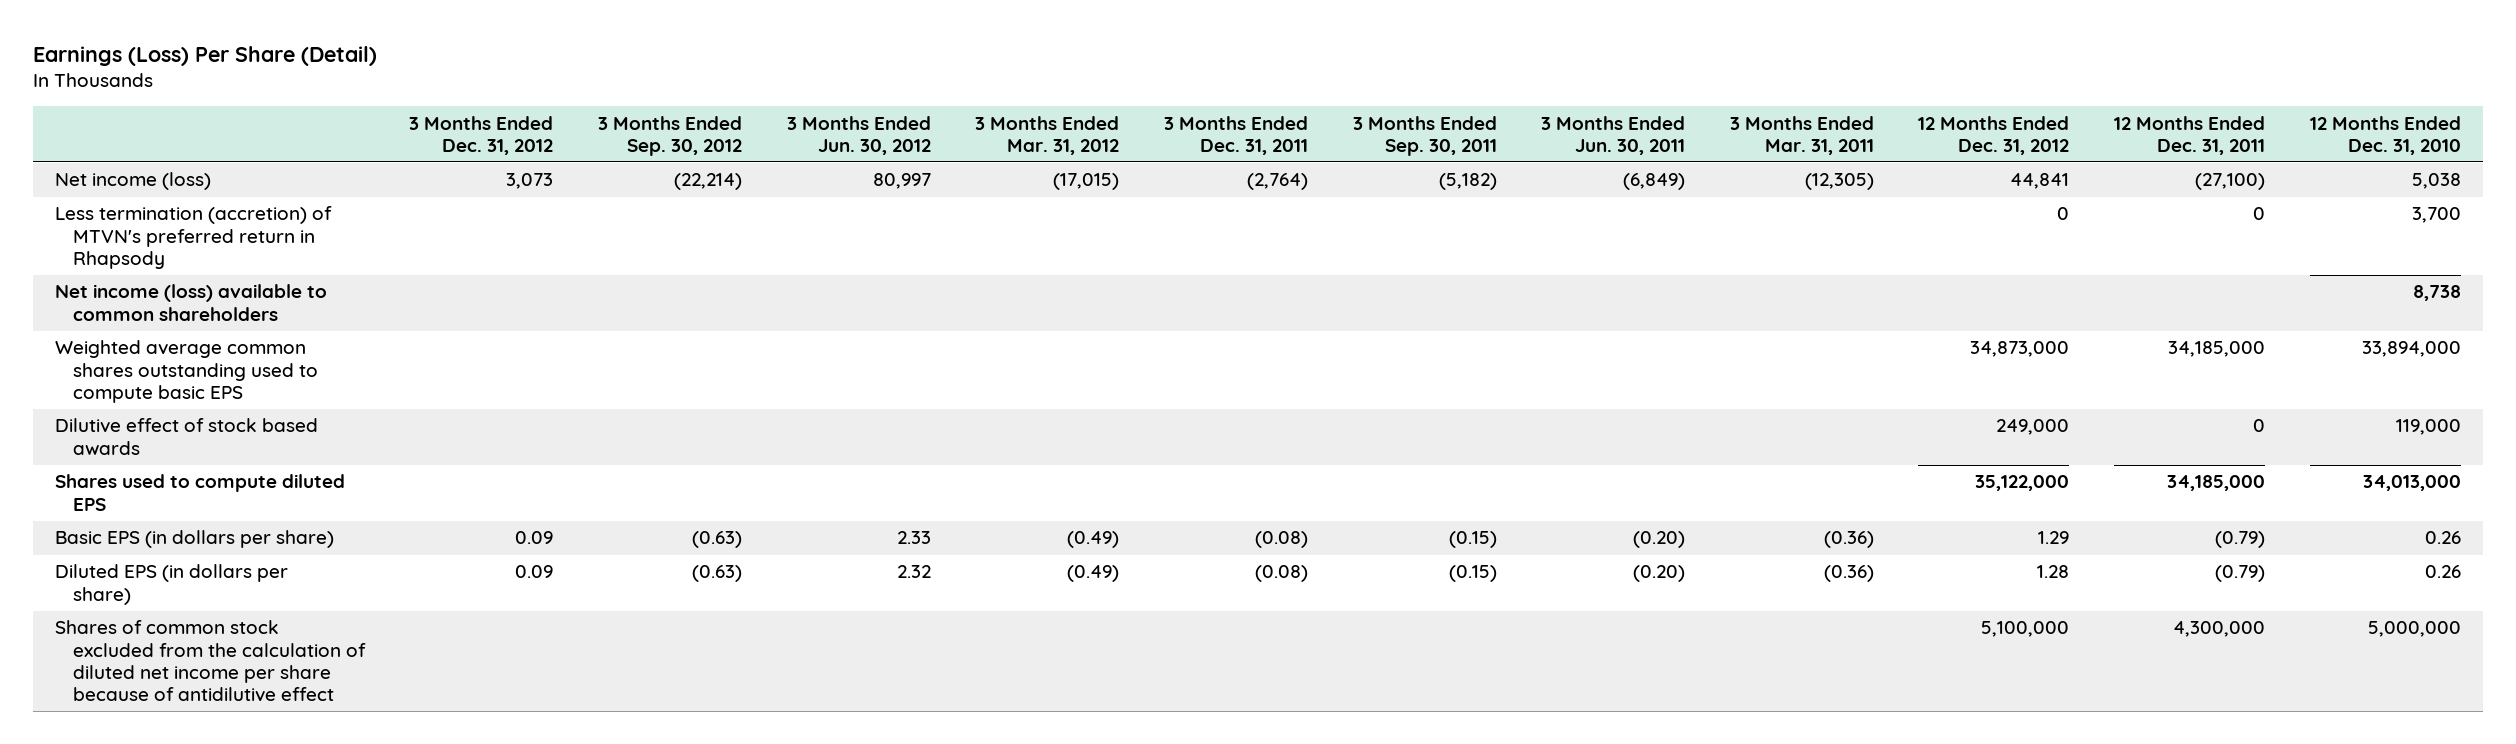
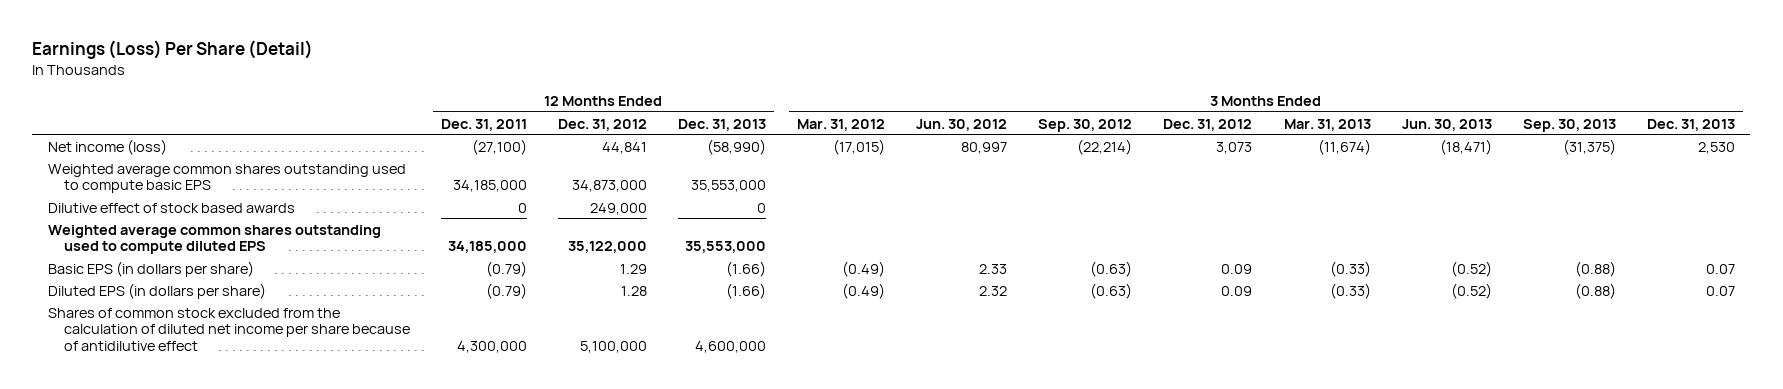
- | 3 Months Ended Dec. 31, 2012 | 3 Months Ended Sep. 30, 2012 | 3 Months Ended Jun. 30, 2012 | 3 Months Ended Mar. 31, 2012 | 3 Months Ended Dec. 31, 2011 | 3 Months Ended Sep. 30, 2011 | 3 Months Ended Jun. 30, 2011 | 3 Months Ended Mar. 31, 2011 | 12 Months Ended Dec. 31, 2012 | 12 Months Ended Dec. 31, 2011 | 12 Months Ended Dec. 31, 2010
+ | 12 Months Ended Dec. 31, 2011 | 12 Months Ended Dec. 31, 2012 | 12 Months Ended Dec. 31, 2013 | 3 Months Ended Mar. 31, 2012 | 3 Months Ended Jun. 30, 2012 | 3 Months Ended Sep. 30, 2012 | 3 Months Ended Dec. 31, 2012 | 3 Months Ended Mar. 31, 2013 | 3 Months Ended Jun. 30, 2013 | 3 Months Ended Sep. 30, 2013 | 3 Months Ended Dec. 31, 2013
- Less termination (accretion) of MTVN's preferred return in Rhapsody | | | | | | | | | 0 | 0 | 3,700
- Net income (loss) available to common shareholders | | | | | | | | | | | 8,738
- Shares used to compute diluted EPS | | | | | | | | | 35,122,000 | 34,185,000 | 34,013,000
+ Weighted average common shares outstanding used to compute diluted EPS | 34,185,000 | 35,122,000 | 35,553,000 | | | | | | | |

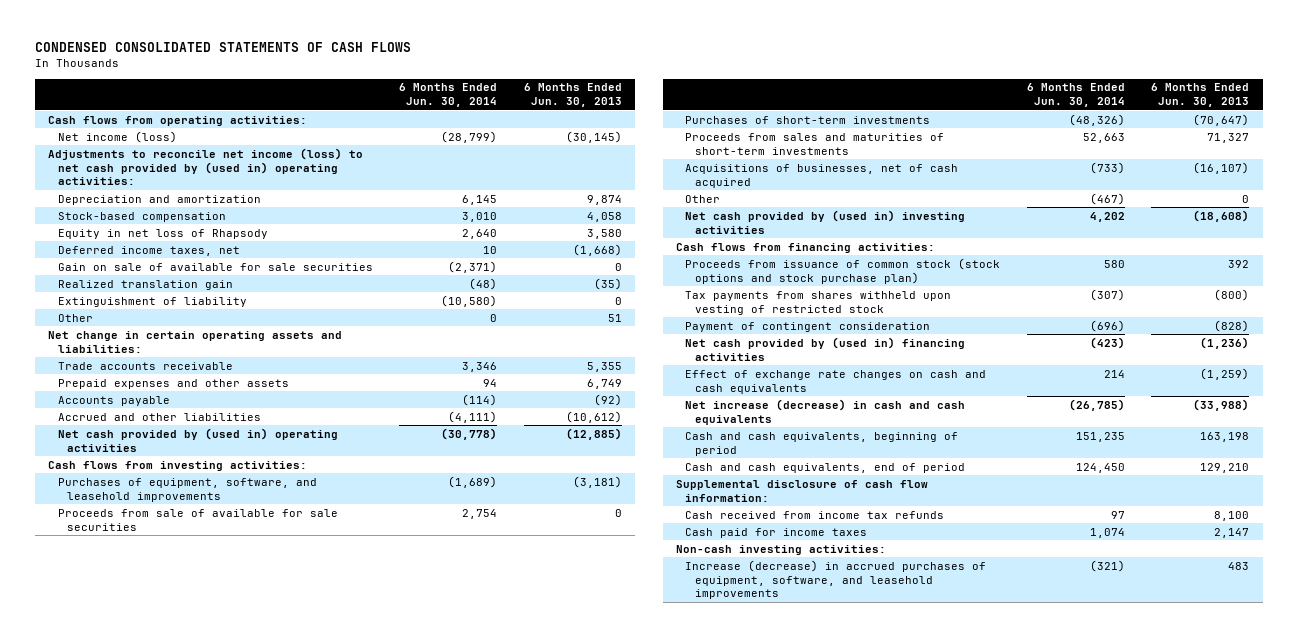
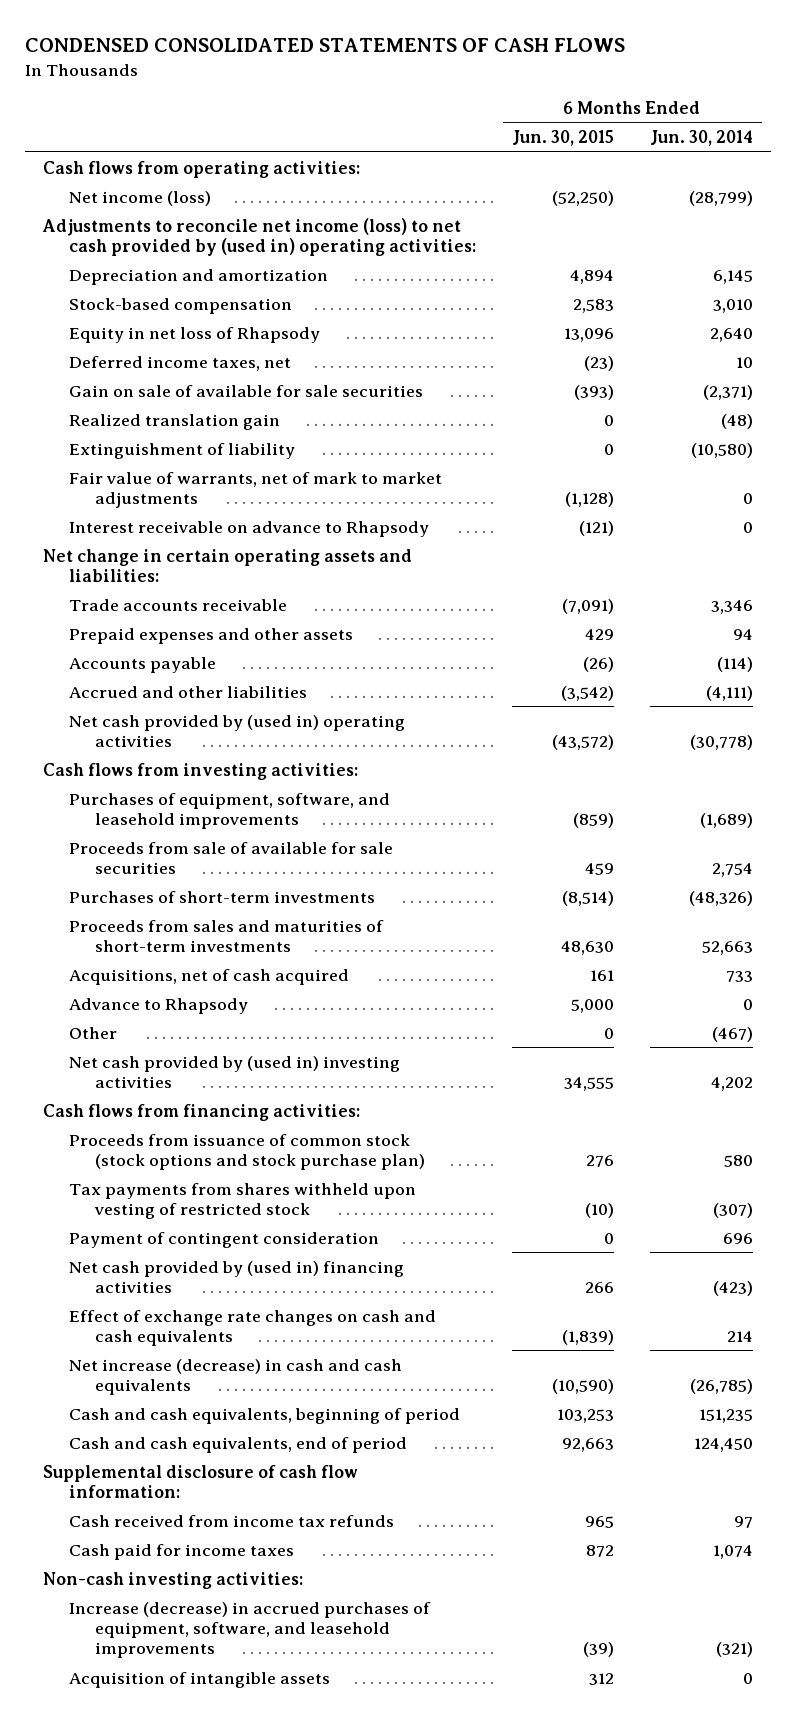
- | 6 Months Ended Jun. 30, 2014 | 6 Months Ended Jun. 30, 2013
+ | 6 Months Ended Jun. 30, 2015 | 6 Months Ended Jun. 30, 2014
- Other | 0 | 51
+ Fair value of warrants, net of mark to market adjustments | (1,128) | 0
+ Interest receivable on advance to Rhapsody | (121) | 0
- Acquisitions of businesses, net of cash acquired | (733) | (16,107)
+ Acquisitions, net of cash acquired | 161 | 733
+ Advance to Rhapsody | 5,000 | 0
- Payment of contingent consideration | (696) | (828)
+ Payment of contingent consideration | 0 | 696
+ Acquisition of intangible assets | 312 | 0

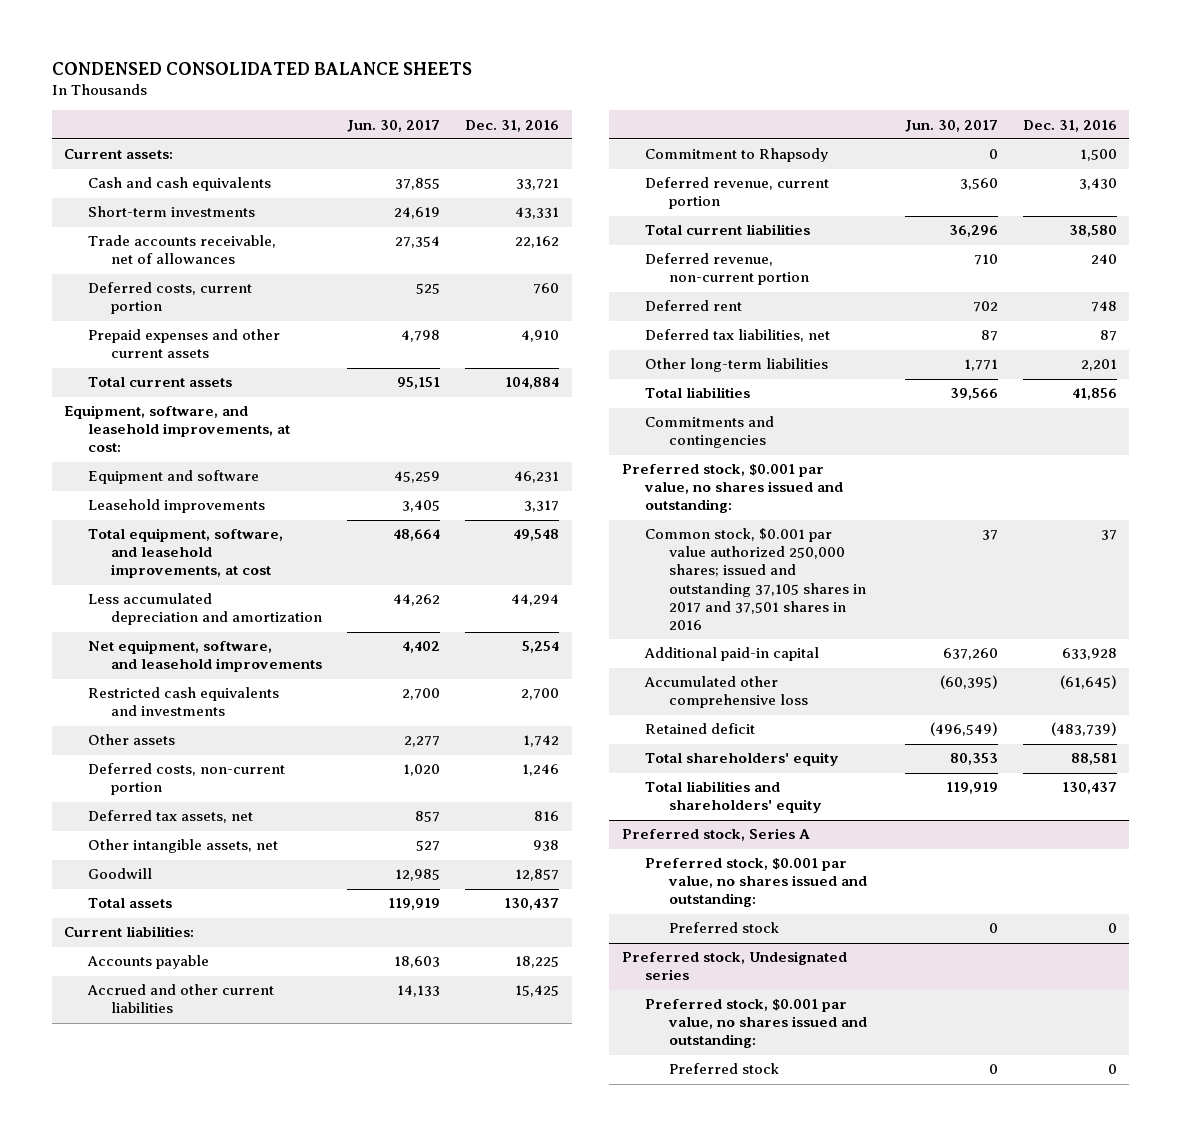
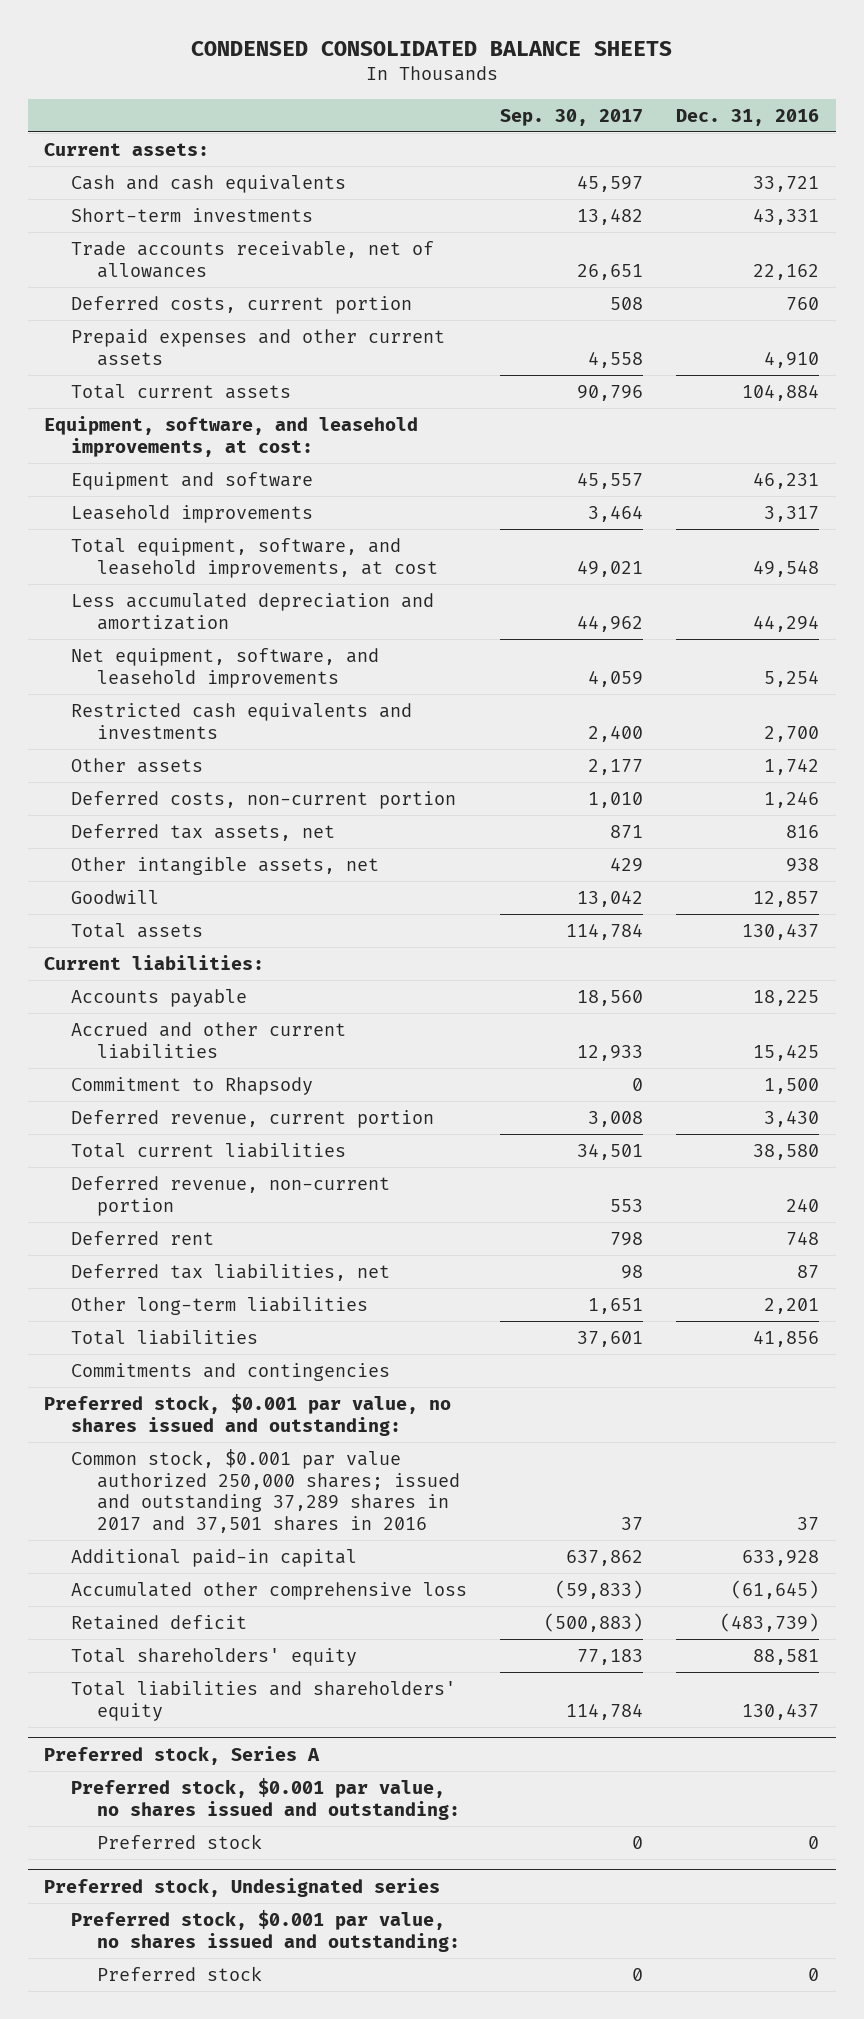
- | Jun. 30, 2017 | Dec. 31, 2016
+ | Sep. 30, 2017 | Dec. 31, 2016
- Common stock, $0.001 par value authorized 250,000 shares; issued and outstanding 37,105 shares in 2017 and 37,501 shares in 2016 | 37 | 37
+ Common stock, $0.001 par value authorized 250,000 shares; issued and outstanding 37,289 shares in 2017 and 37,501 shares in 2016 | 37 | 37

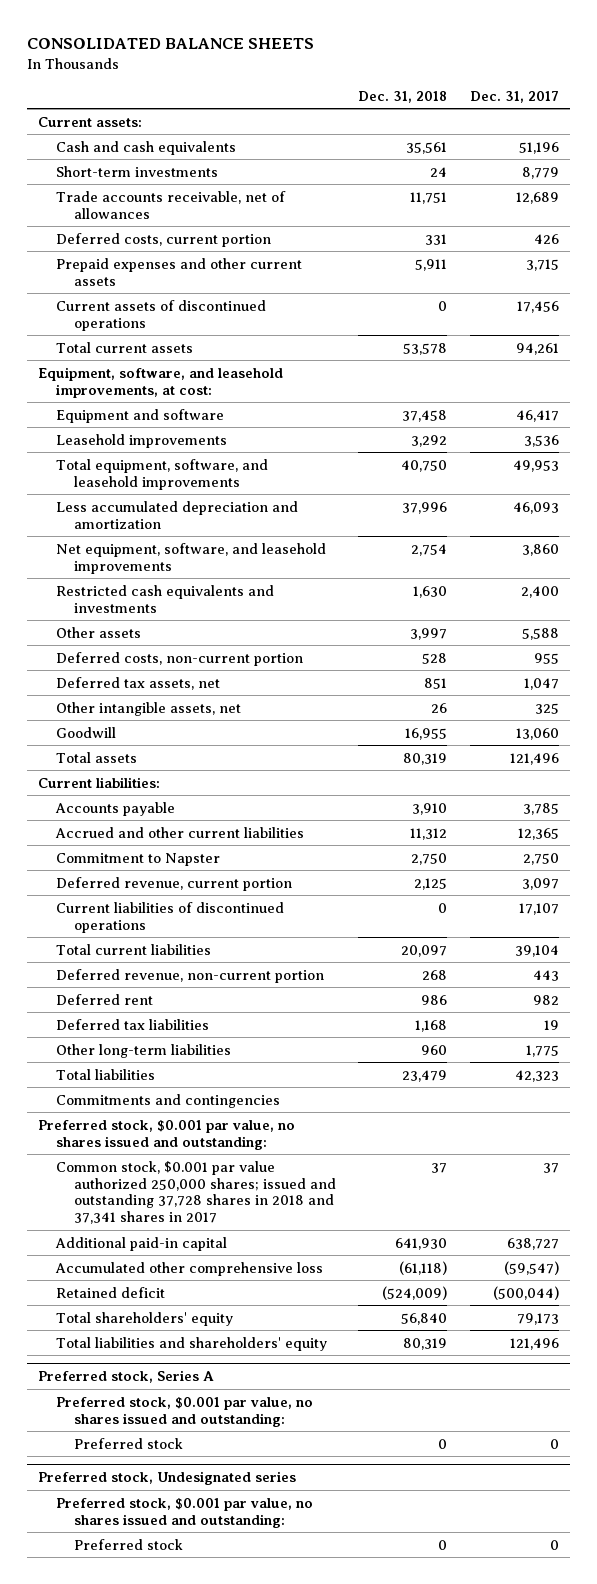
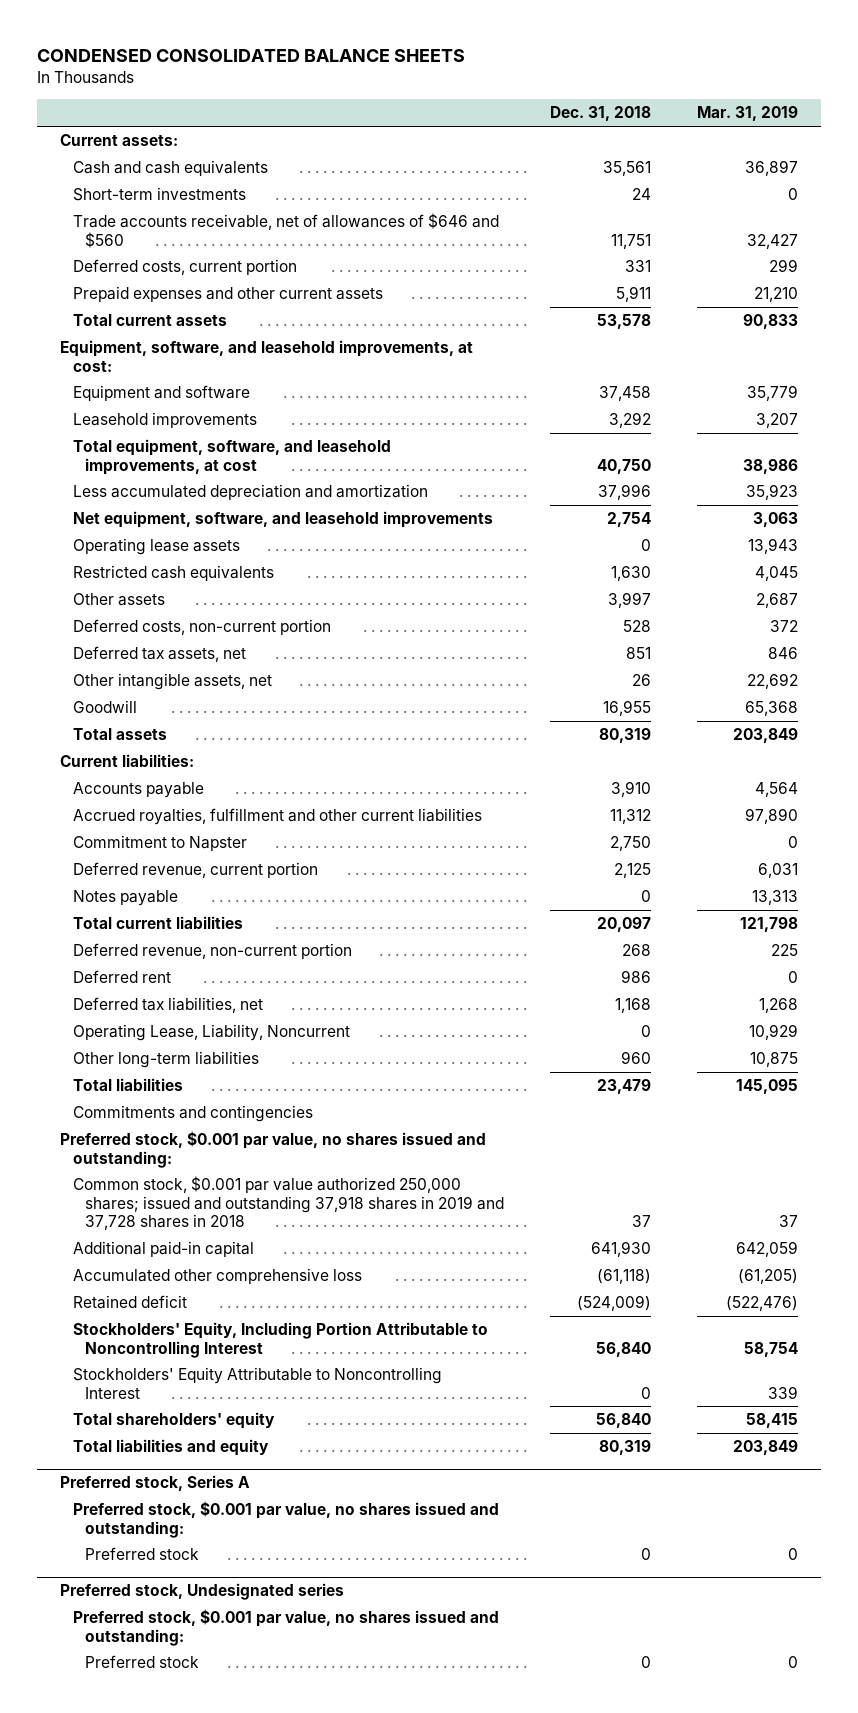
- CONSOLIDATED BALANCE SHEETS
+ CONDENSED CONSOLIDATED BALANCE SHEETS
- | Dec. 31, 2018 | Dec. 31, 2017
+ | Dec. 31, 2018 | Mar. 31, 2019
- Trade accounts receivable, net of allowances | 11,751 | 12,689
+ Trade accounts receivable, net of allowances of $646 and $560 | 11,751 | 32,427
- Current assets of discontinued operations | 0 | 17,456
- Total equipment, software, and leasehold improvements | 40,750 | 49,953
+ Total equipment, software, and leasehold improvements, at cost | 40,750 | 38,986
- Restricted cash equivalents and investments | 1,630 | 2,400
+ Operating lease assets | 0 | 13,943
+ Restricted cash equivalents | 1,630 | 4,045
- Accrued and other current liabilities | 11,312 | 12,365
+ Accrued royalties, fulfillment and other current liabilities | 11,312 | 97,890
- Current liabilities of discontinued operations | 0 | 17,107
+ Notes payable | 0 | 13,313
- Deferred tax liabilities | 1,168 | 19
+ Deferred tax liabilities, net | 1,168 | 1,268
+ Operating Lease, Liability, Noncurrent | 0 | 10,929
- Common stock, $0.001 par value authorized 250,000 shares; issued and outstanding 37,728 shares in 2018 and 37,341 shares in 2017 | 37 | 37
+ Common stock, $0.001 par value authorized 250,000 shares; issued and outstanding 37,918 shares in 2019 and 37,728 shares in 2018 | 37 | 37
+ Stockholders' Equity, Including Portion Attributable to Noncontrolling Interest | 56,840 | 58,754
+ Stockholders' Equity Attributable to Noncontrolling Interest | 0 | 339
- Total liabilities and shareholders' equity | 80,319 | 121,496
+ Total liabilities and equity | 80,319 | 203,849

